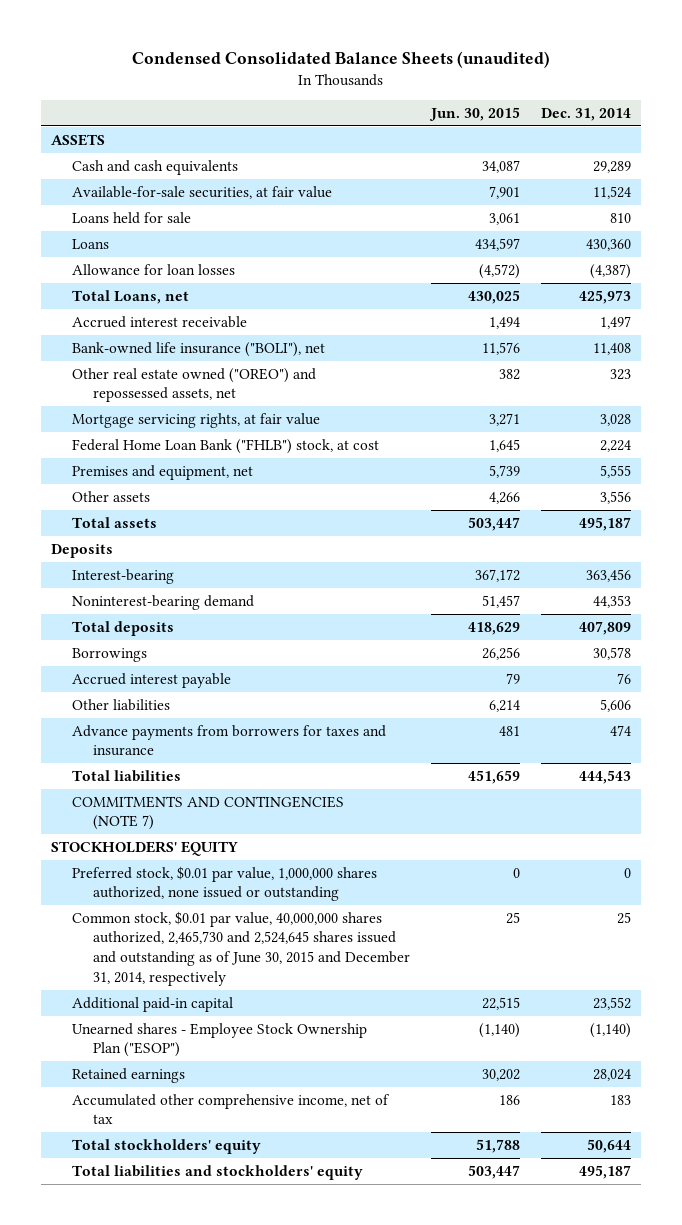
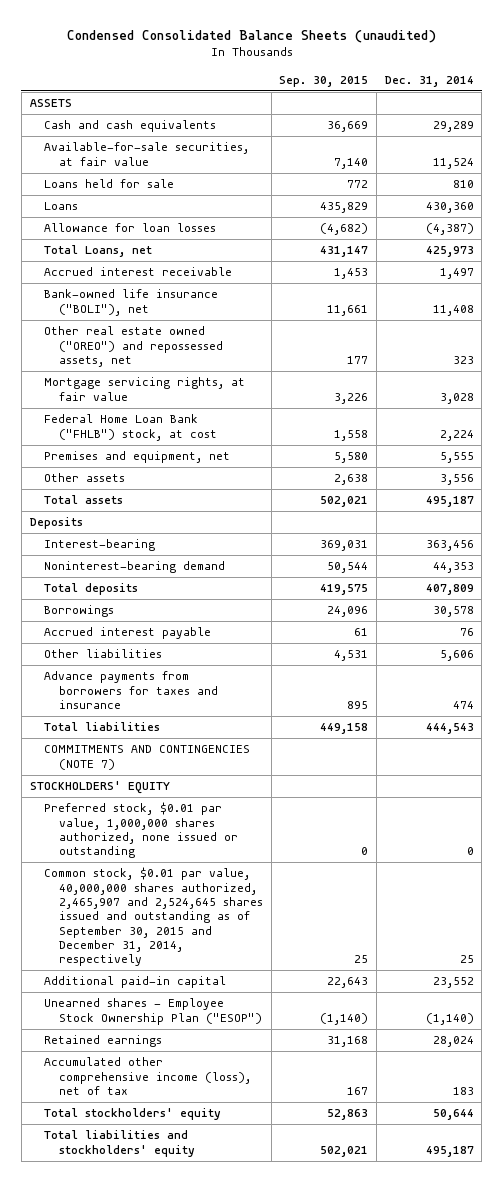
- | Jun. 30, 2015 | Dec. 31, 2014
+ | Sep. 30, 2015 | Dec. 31, 2014
- Common stock, $0.01 par value, 40,000,000 shares authorized, 2,465,730 and 2,524,645 shares issued and outstanding as of June 30, 2015 and December 31, 2014, respectively | 25 | 25
+ Common stock, $0.01 par value, 40,000,000 shares authorized, 2,465,907 and 2,524,645 shares issued and outstanding as of September 30, 2015 and December 31, 2014, respectively | 25 | 25
- Accumulated other comprehensive income, net of tax | 186 | 183
+ Accumulated other comprehensive income (loss), net of tax | 167 | 183

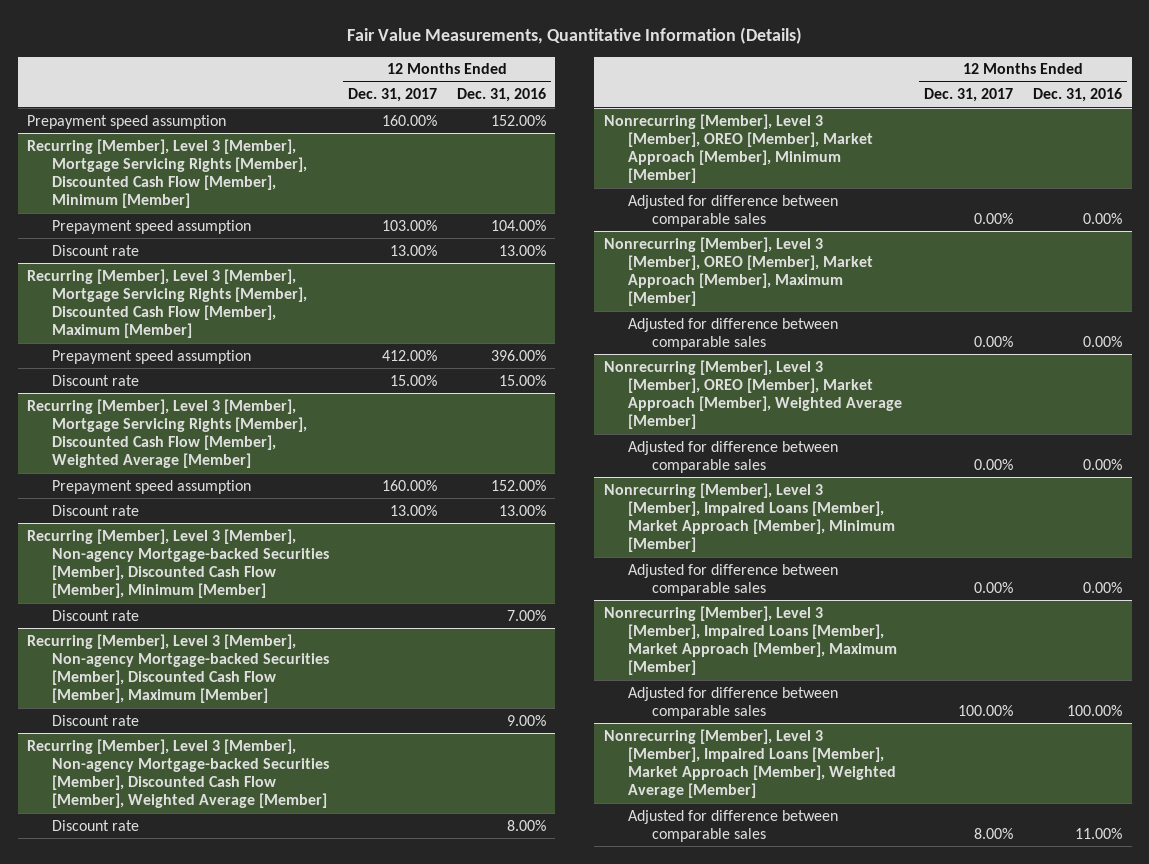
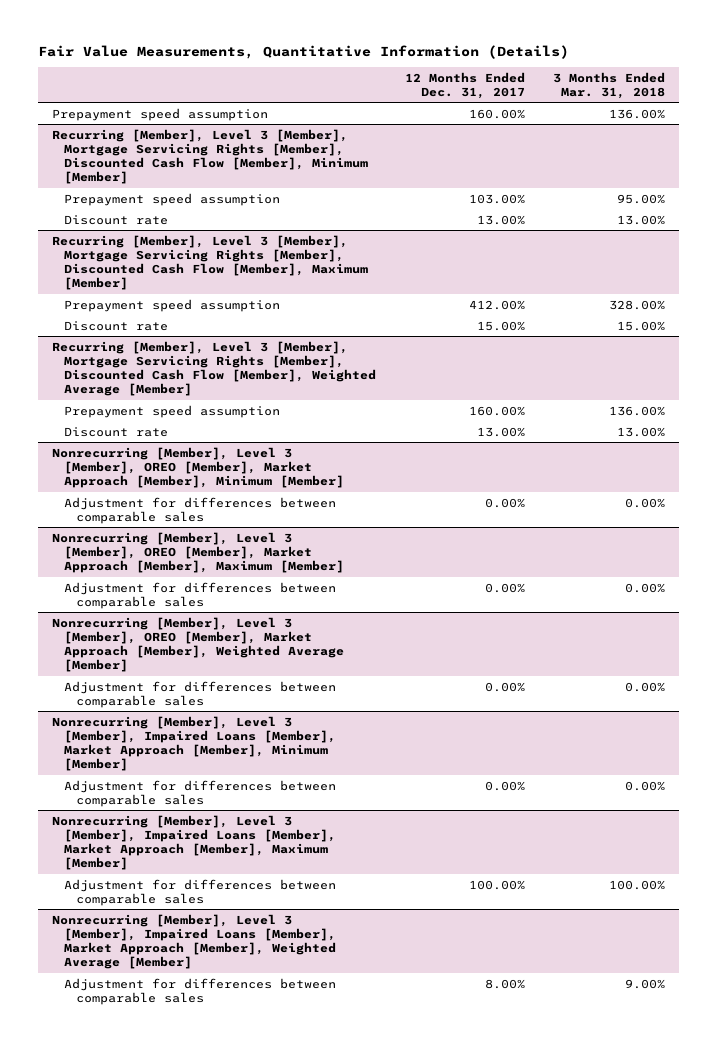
- | 12 Months Ended Dec. 31, 2017 | 12 Months Ended Dec. 31, 2016
+ | 12 Months Ended Dec. 31, 2017 | 3 Months Ended Mar. 31, 2018
- Recurring [Member], Level 3 [Member], Non-agency Mortgage-backed Securities [Member], Discounted Cash Flow [Member], Minimum [Member]
- Discount rate | | 7.00%
- Recurring [Member], Level 3 [Member], Non-agency Mortgage-backed Securities [Member], Discounted Cash Flow [Member], Maximum [Member]
- Discount rate | | 9.00%
- Recurring [Member], Level 3 [Member], Non-agency Mortgage-backed Securities [Member], Discounted Cash Flow [Member], Weighted Average [Member]
- Discount rate | | 8.00%
@ Nonrecurring [Member], Level 3 [Member], OREO [Member], Market Approach [Member], Minimum [Member]
- Adjusted for difference between comparable sales | 0.00% | 0.00%
+ Adjustment for differences between comparable sales | 0.00% | 0.00%
@ Nonrecurring [Member], Level 3 [Member], OREO [Member], Market Approach [Member], Maximum [Member]
- Adjusted for difference between comparable sales | 0.00% | 0.00%
+ Adjustment for differences between comparable sales | 0.00% | 0.00%
@ Nonrecurring [Member], Level 3 [Member], OREO [Member], Market Approach [Member], Weighted Average [Member]
- Adjusted for difference between comparable sales | 0.00% | 0.00%
+ Adjustment for differences between comparable sales | 0.00% | 0.00%
@ Nonrecurring [Member], Level 3 [Member], Impaired Loans [Member], Market Approach [Member], Minimum [Member]
- Adjusted for difference between comparable sales | 0.00% | 0.00%
+ Adjustment for differences between comparable sales | 0.00% | 0.00%
@ Nonrecurring [Member], Level 3 [Member], Impaired Loans [Member], Market Approach [Member], Maximum [Member]
- Adjusted for difference between comparable sales | 100.00% | 100.00%
+ Adjustment for differences between comparable sales | 100.00% | 100.00%
@ Nonrecurring [Member], Level 3 [Member], Impaired Loans [Member], Market Approach [Member], Weighted Average [Member]
- Adjusted for difference between comparable sales | 8.00% | 11.00%
+ Adjustment for differences between comparable sales | 8.00% | 9.00%

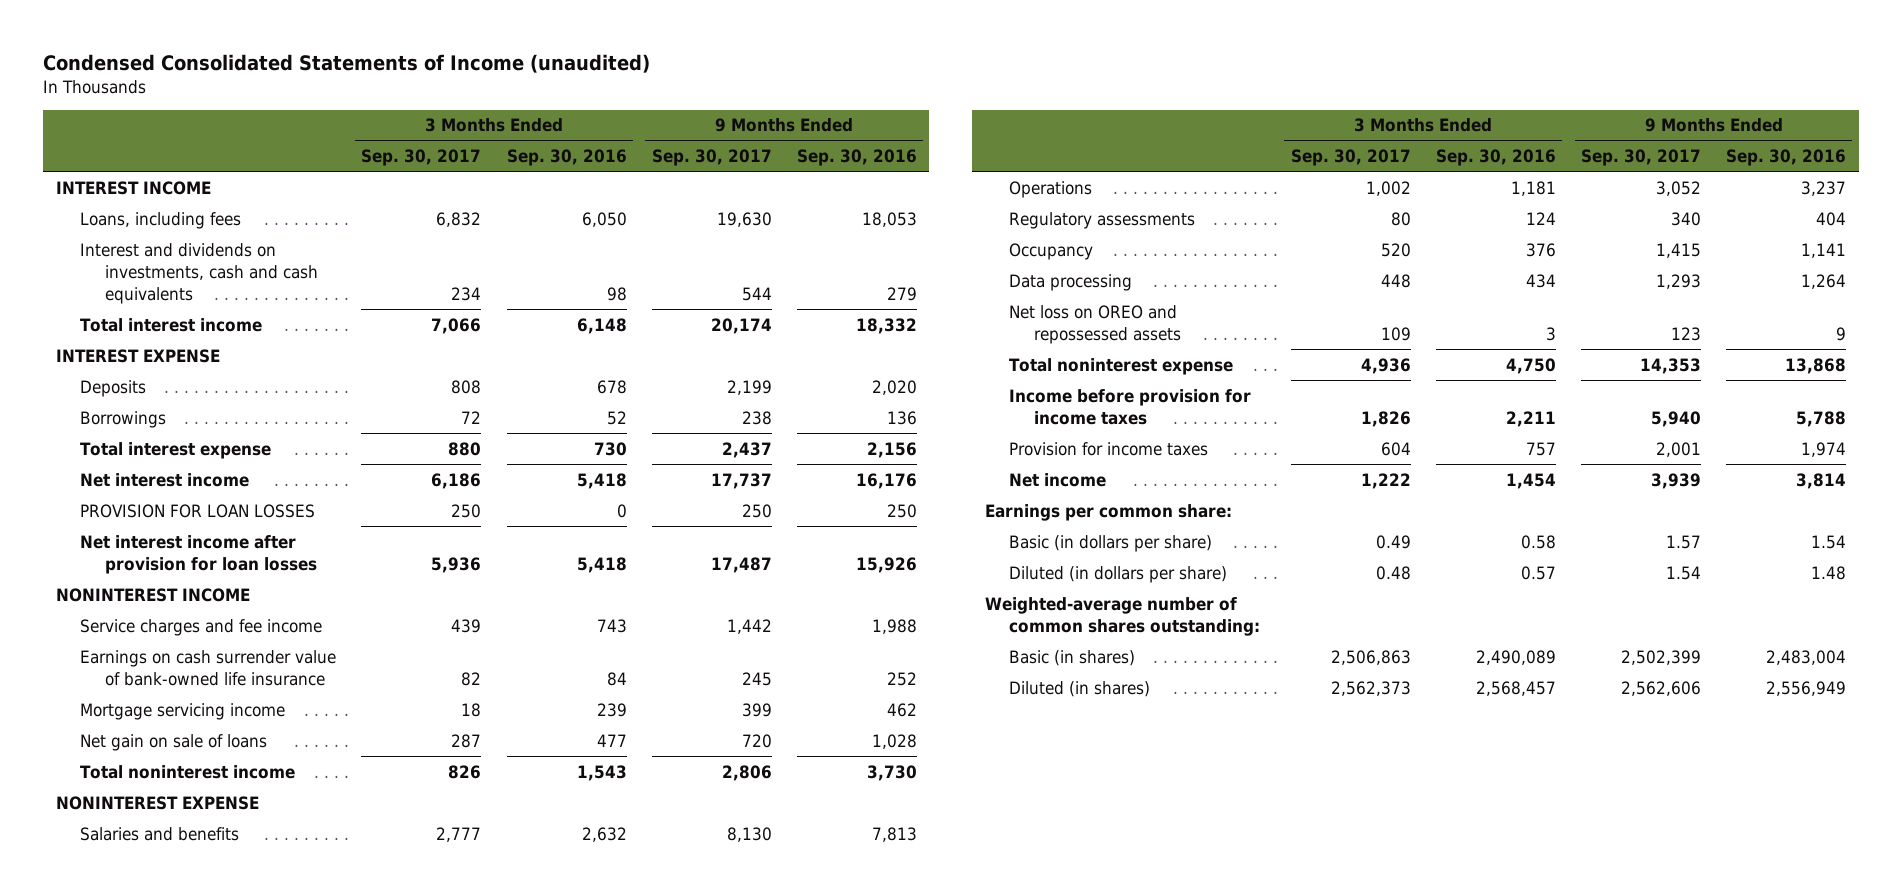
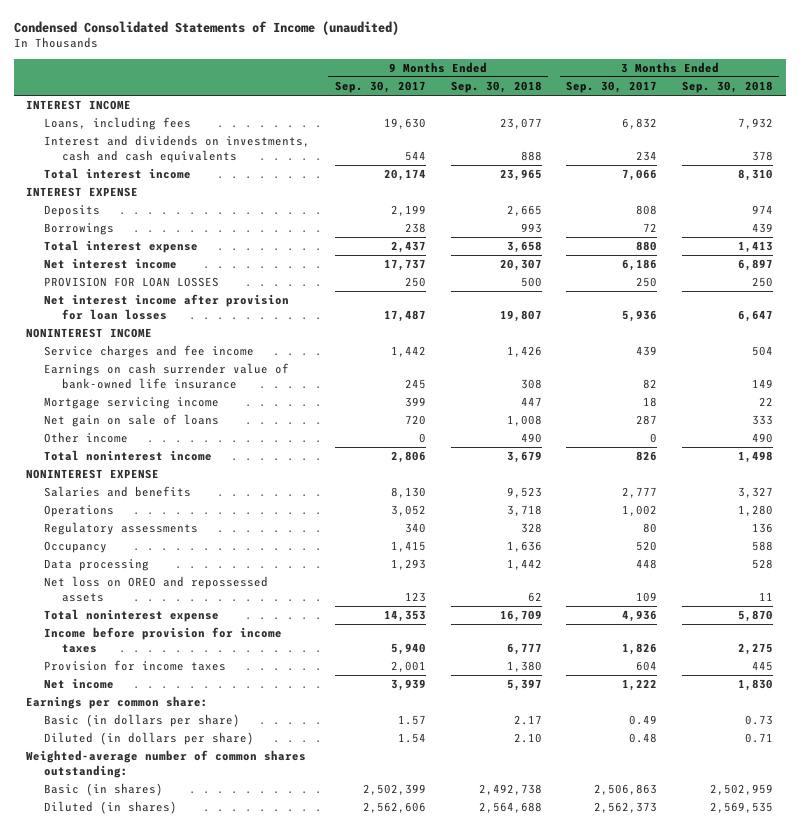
- | 3 Months Ended Sep. 30, 2017 | 3 Months Ended Sep. 30, 2016 | 9 Months Ended Sep. 30, 2017 | 9 Months Ended Sep. 30, 2016
+ | 9 Months Ended Sep. 30, 2017 | 9 Months Ended Sep. 30, 2018 | 3 Months Ended Sep. 30, 2017 | 3 Months Ended Sep. 30, 2018
+ Other income | 0 | 490 | 0 | 490

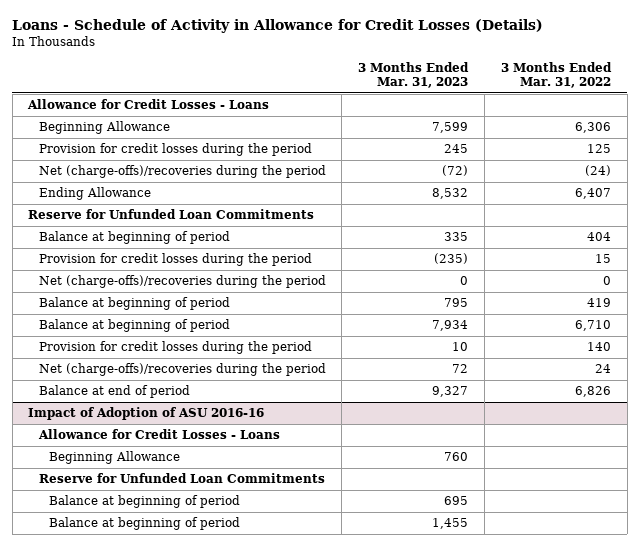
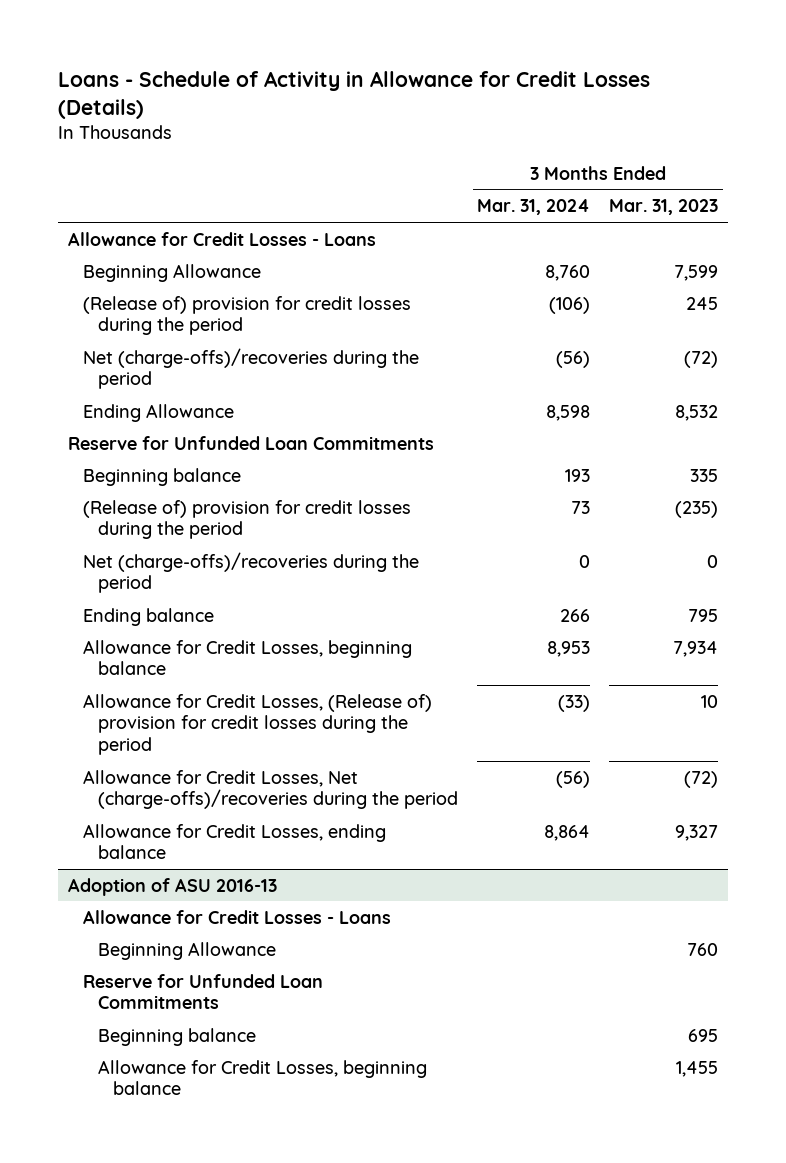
- | 3 Months Ended Mar. 31, 2023 | 3 Months Ended Mar. 31, 2022
+ | 3 Months Ended Mar. 31, 2024 | 3 Months Ended Mar. 31, 2023
- Provision for credit losses during the period | 245 | 125
+ (Release of) provision for credit losses during the period | (106) | 245
- Balance at beginning of period | 335 | 404
- Provision for credit losses during the period | (235) | 15
+ Beginning balance | 193 | 335
+ (Release of) provision for credit losses during the period | 73 | (235)
- Balance at beginning of period | 795 | 419
- Balance at beginning of period | 7,934 | 6,710
- Provision for credit losses during the period | 10 | 140
- Net (charge-offs)/recoveries during the period | 72 | 24
- Balance at end of period | 9,327 | 6,826
- Impact of Adoption of ASU 2016-16
+ Ending balance | 266 | 795
+ Allowance for Credit Losses, beginning balance | 8,953 | 7,934
+ Allowance for Credit Losses, (Release of) provision for credit losses during the period | (33) | 10
+ Allowance for Credit Losses, Net (charge-offs)/recoveries during the period | (56) | (72)
+ Allowance for Credit Losses, ending balance | 8,864 | 9,327
+ Adoption of ASU 2016-13
- Balance at beginning of period | 695 |
- Balance at beginning of period | 1,455 |
+ Beginning balance | | 695
+ Allowance for Credit Losses, beginning balance | | 1,455

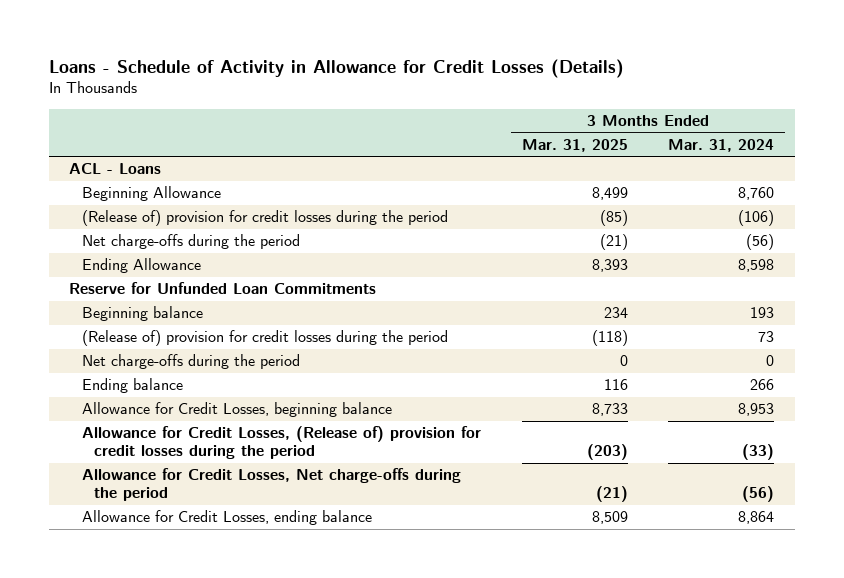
- | 3 Months Ended Mar. 31, 2024 | 3 Months Ended Mar. 31, 2023
+ | 3 Months Ended Mar. 31, 2025 | 3 Months Ended Mar. 31, 2024
- Allowance for Credit Losses - Loans
+ ACL - Loans
- Net (charge-offs)/recoveries during the period | (56) | (72)
+ Net charge-offs during the period | (21) | (56)
- Net (charge-offs)/recoveries during the period | 0 | 0
+ Net charge-offs during the period | 0 | 0
- Allowance for Credit Losses, Net (charge-offs)/recoveries during the period | (56) | (72)
+ Allowance for Credit Losses, Net charge-offs during the period | (21) | (56)
- Adoption of ASU 2016-13
- Allowance for Credit Losses - Loans
- Beginning Allowance | | 760
- Reserve for Unfunded Loan Commitments
- Beginning balance | | 695
- Allowance for Credit Losses, beginning balance | | 1,455

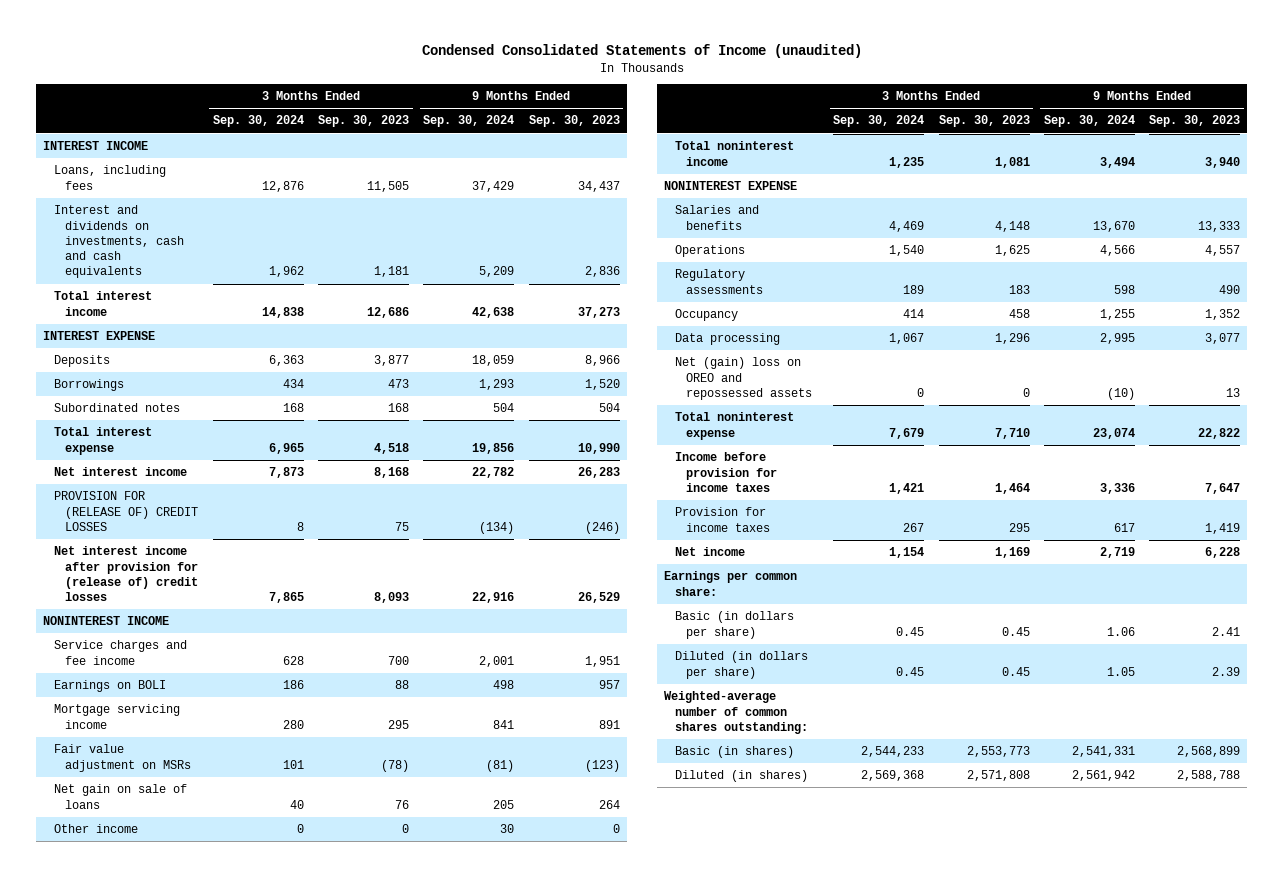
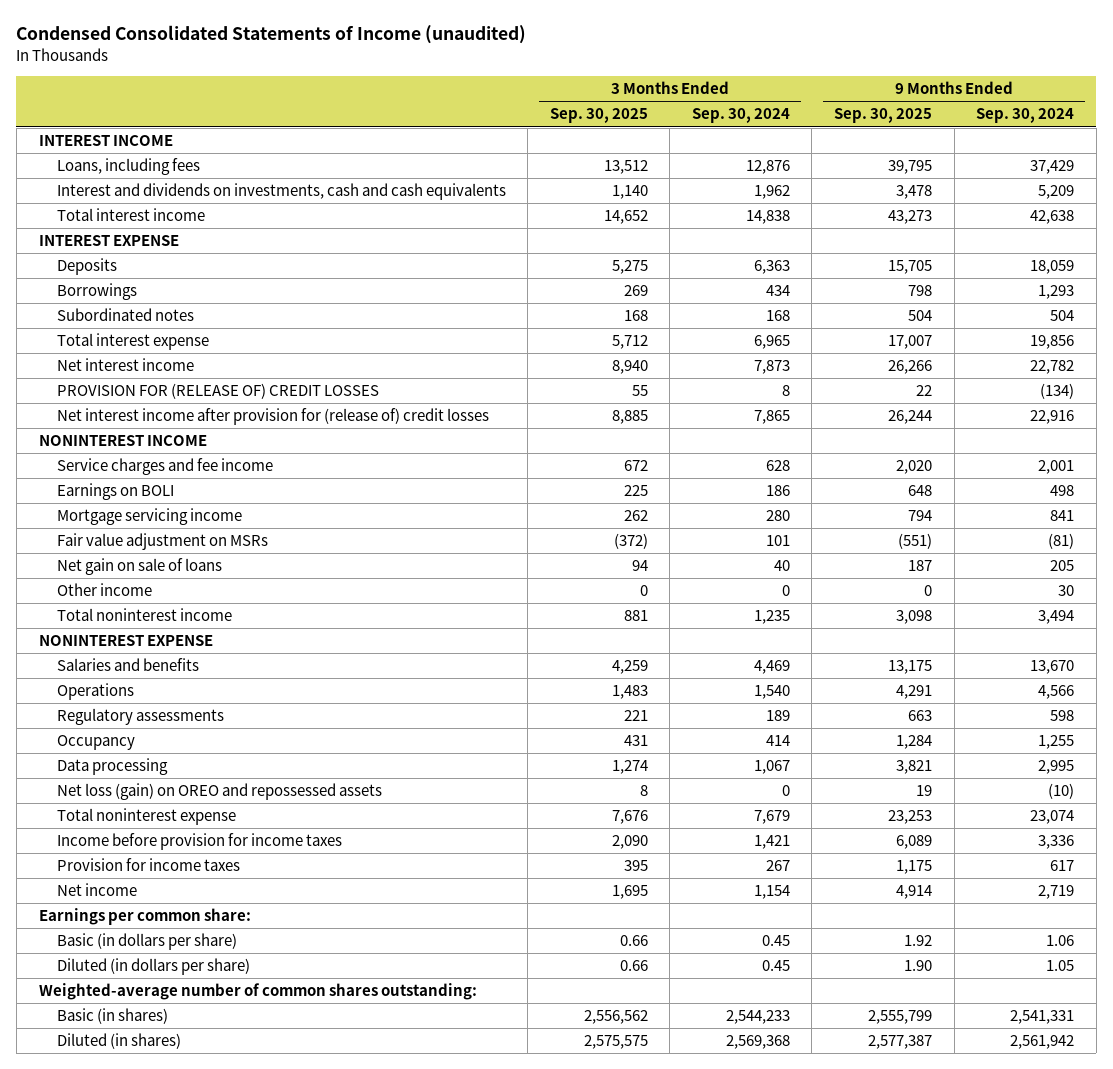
- | 3 Months Ended Sep. 30, 2024 | 3 Months Ended Sep. 30, 2023 | 9 Months Ended Sep. 30, 2024 | 9 Months Ended Sep. 30, 2023
+ | 3 Months Ended Sep. 30, 2025 | 3 Months Ended Sep. 30, 2024 | 9 Months Ended Sep. 30, 2025 | 9 Months Ended Sep. 30, 2024
- Net (gain) loss on OREO and repossessed assets | 0 | 0 | (10) | 13
+ Net loss (gain) on OREO and repossessed assets | 8 | 0 | 19 | (10)

